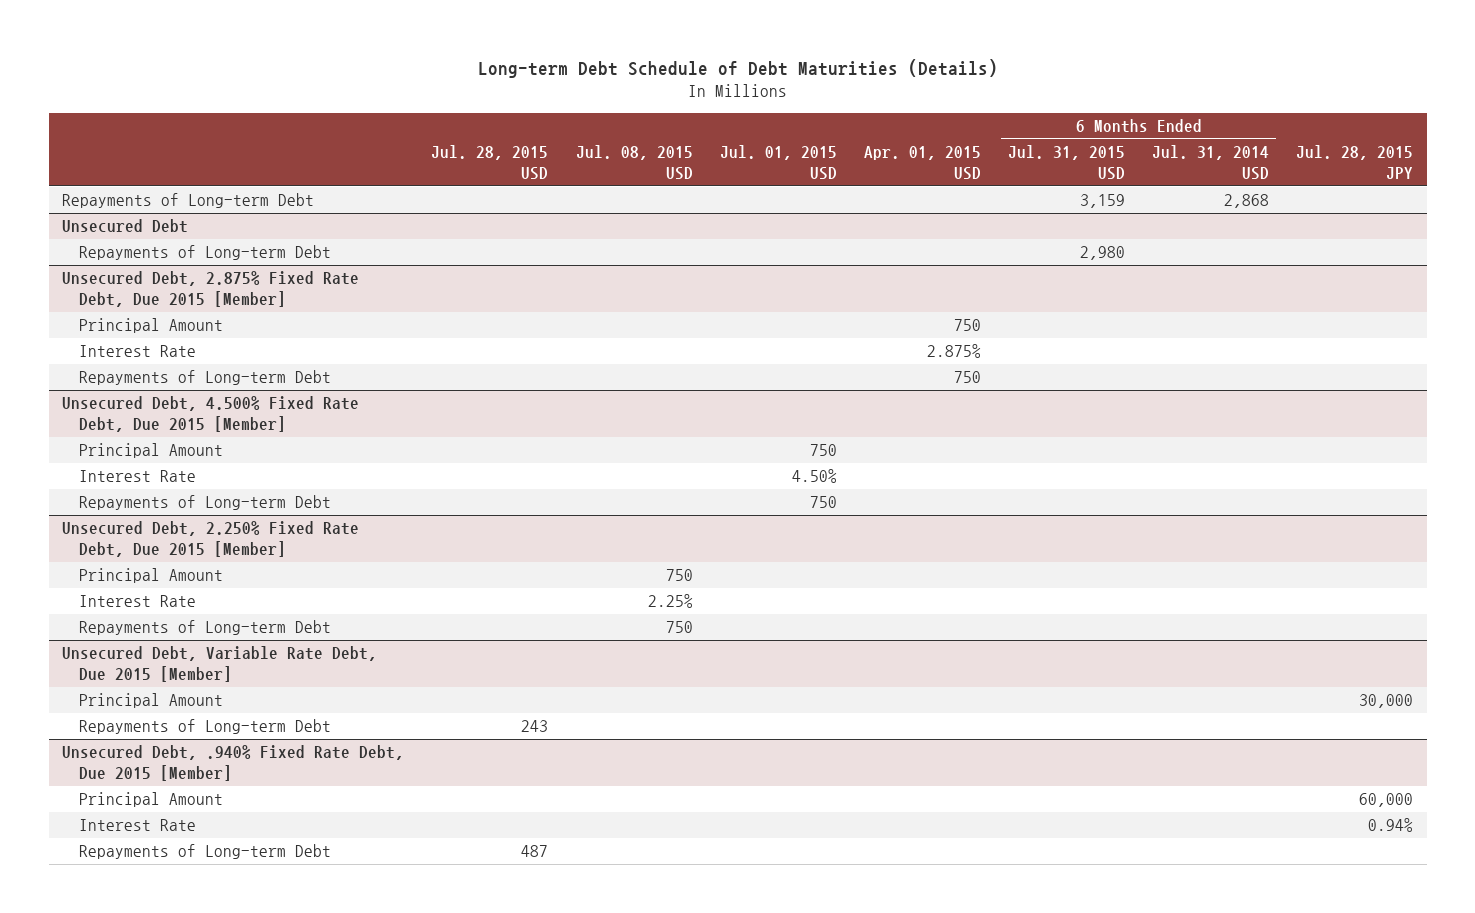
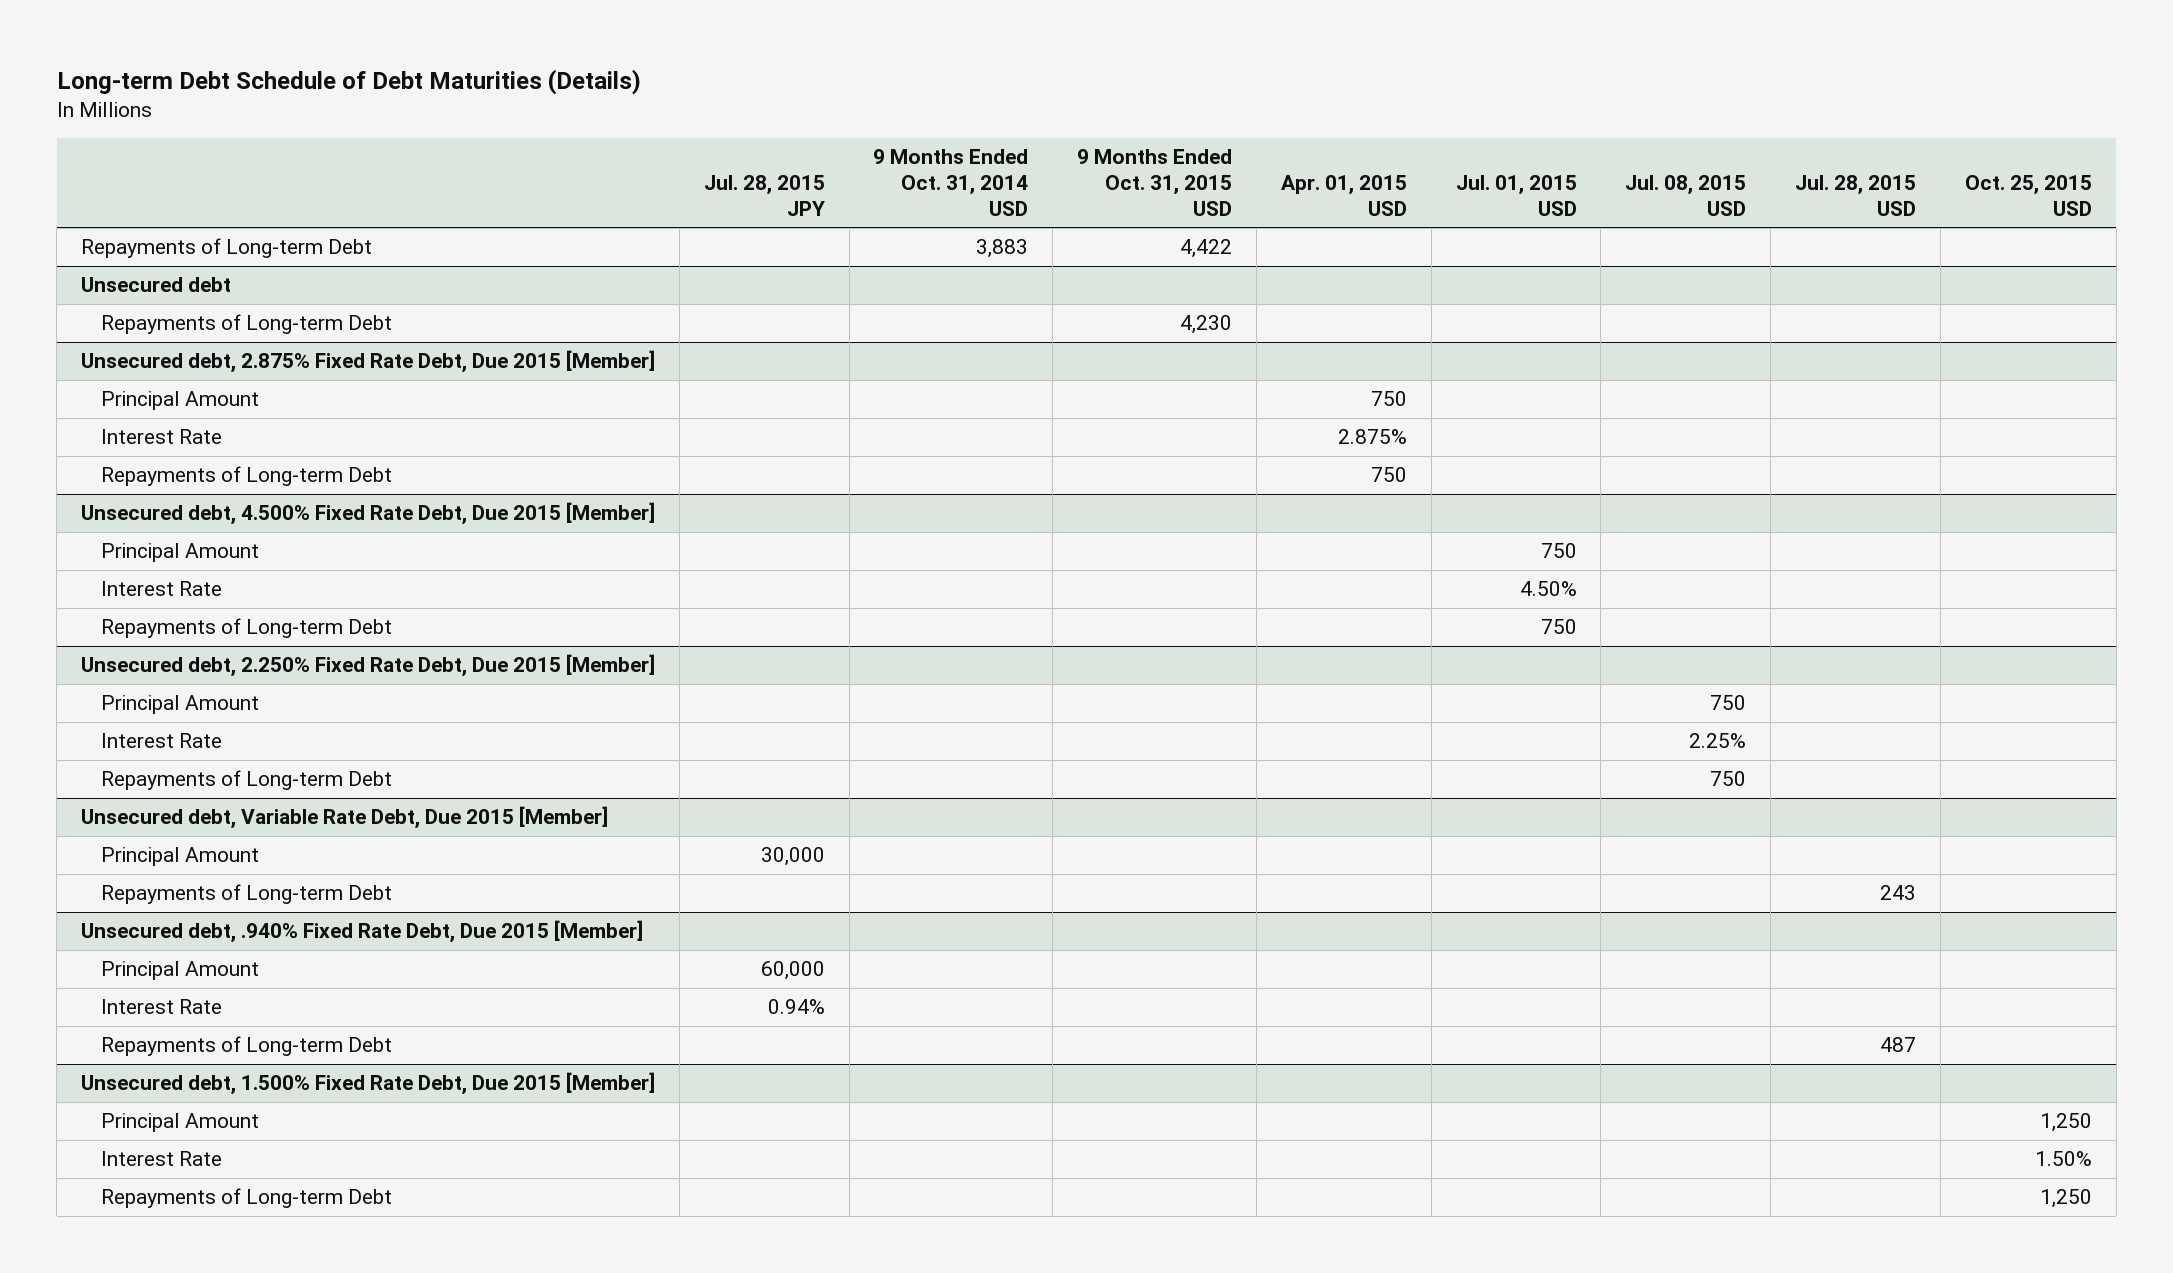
- | Jul. 28, 2015 USD | Jul. 08, 2015 USD | Jul. 01, 2015 USD | Apr. 01, 2015 USD | 6 Months Ended Jul. 31, 2015 USD | 6 Months Ended Jul. 31, 2014 USD | Jul. 28, 2015 JPY
+ | Jul. 28, 2015 JPY | 9 Months Ended Oct. 31, 2014 USD | 9 Months Ended Oct. 31, 2015 USD | Apr. 01, 2015 USD | Jul. 01, 2015 USD | Jul. 08, 2015 USD | Jul. 28, 2015 USD | Oct. 25, 2015 USD
- Unsecured Debt
+ Unsecured debt
- Unsecured Debt, 2.875% Fixed Rate Debt, Due 2015 [Member]
+ Unsecured debt, 2.875% Fixed Rate Debt, Due 2015 [Member]
- Unsecured Debt, 4.500% Fixed Rate Debt, Due 2015 [Member]
+ Unsecured debt, 4.500% Fixed Rate Debt, Due 2015 [Member]
- Unsecured Debt, 2.250% Fixed Rate Debt, Due 2015 [Member]
+ Unsecured debt, 2.250% Fixed Rate Debt, Due 2015 [Member]
- Unsecured Debt, Variable Rate Debt, Due 2015 [Member]
+ Unsecured debt, Variable Rate Debt, Due 2015 [Member]
- Unsecured Debt, .940% Fixed Rate Debt, Due 2015 [Member]
+ Unsecured debt, .940% Fixed Rate Debt, Due 2015 [Member]
+ Unsecured debt, 1.500% Fixed Rate Debt, Due 2015 [Member]
+ Principal Amount | | | | | | | | 1,250
+ Interest Rate | | | | | | | | 1.50%
+ Repayments of Long-term Debt | | | | | | | | 1,250

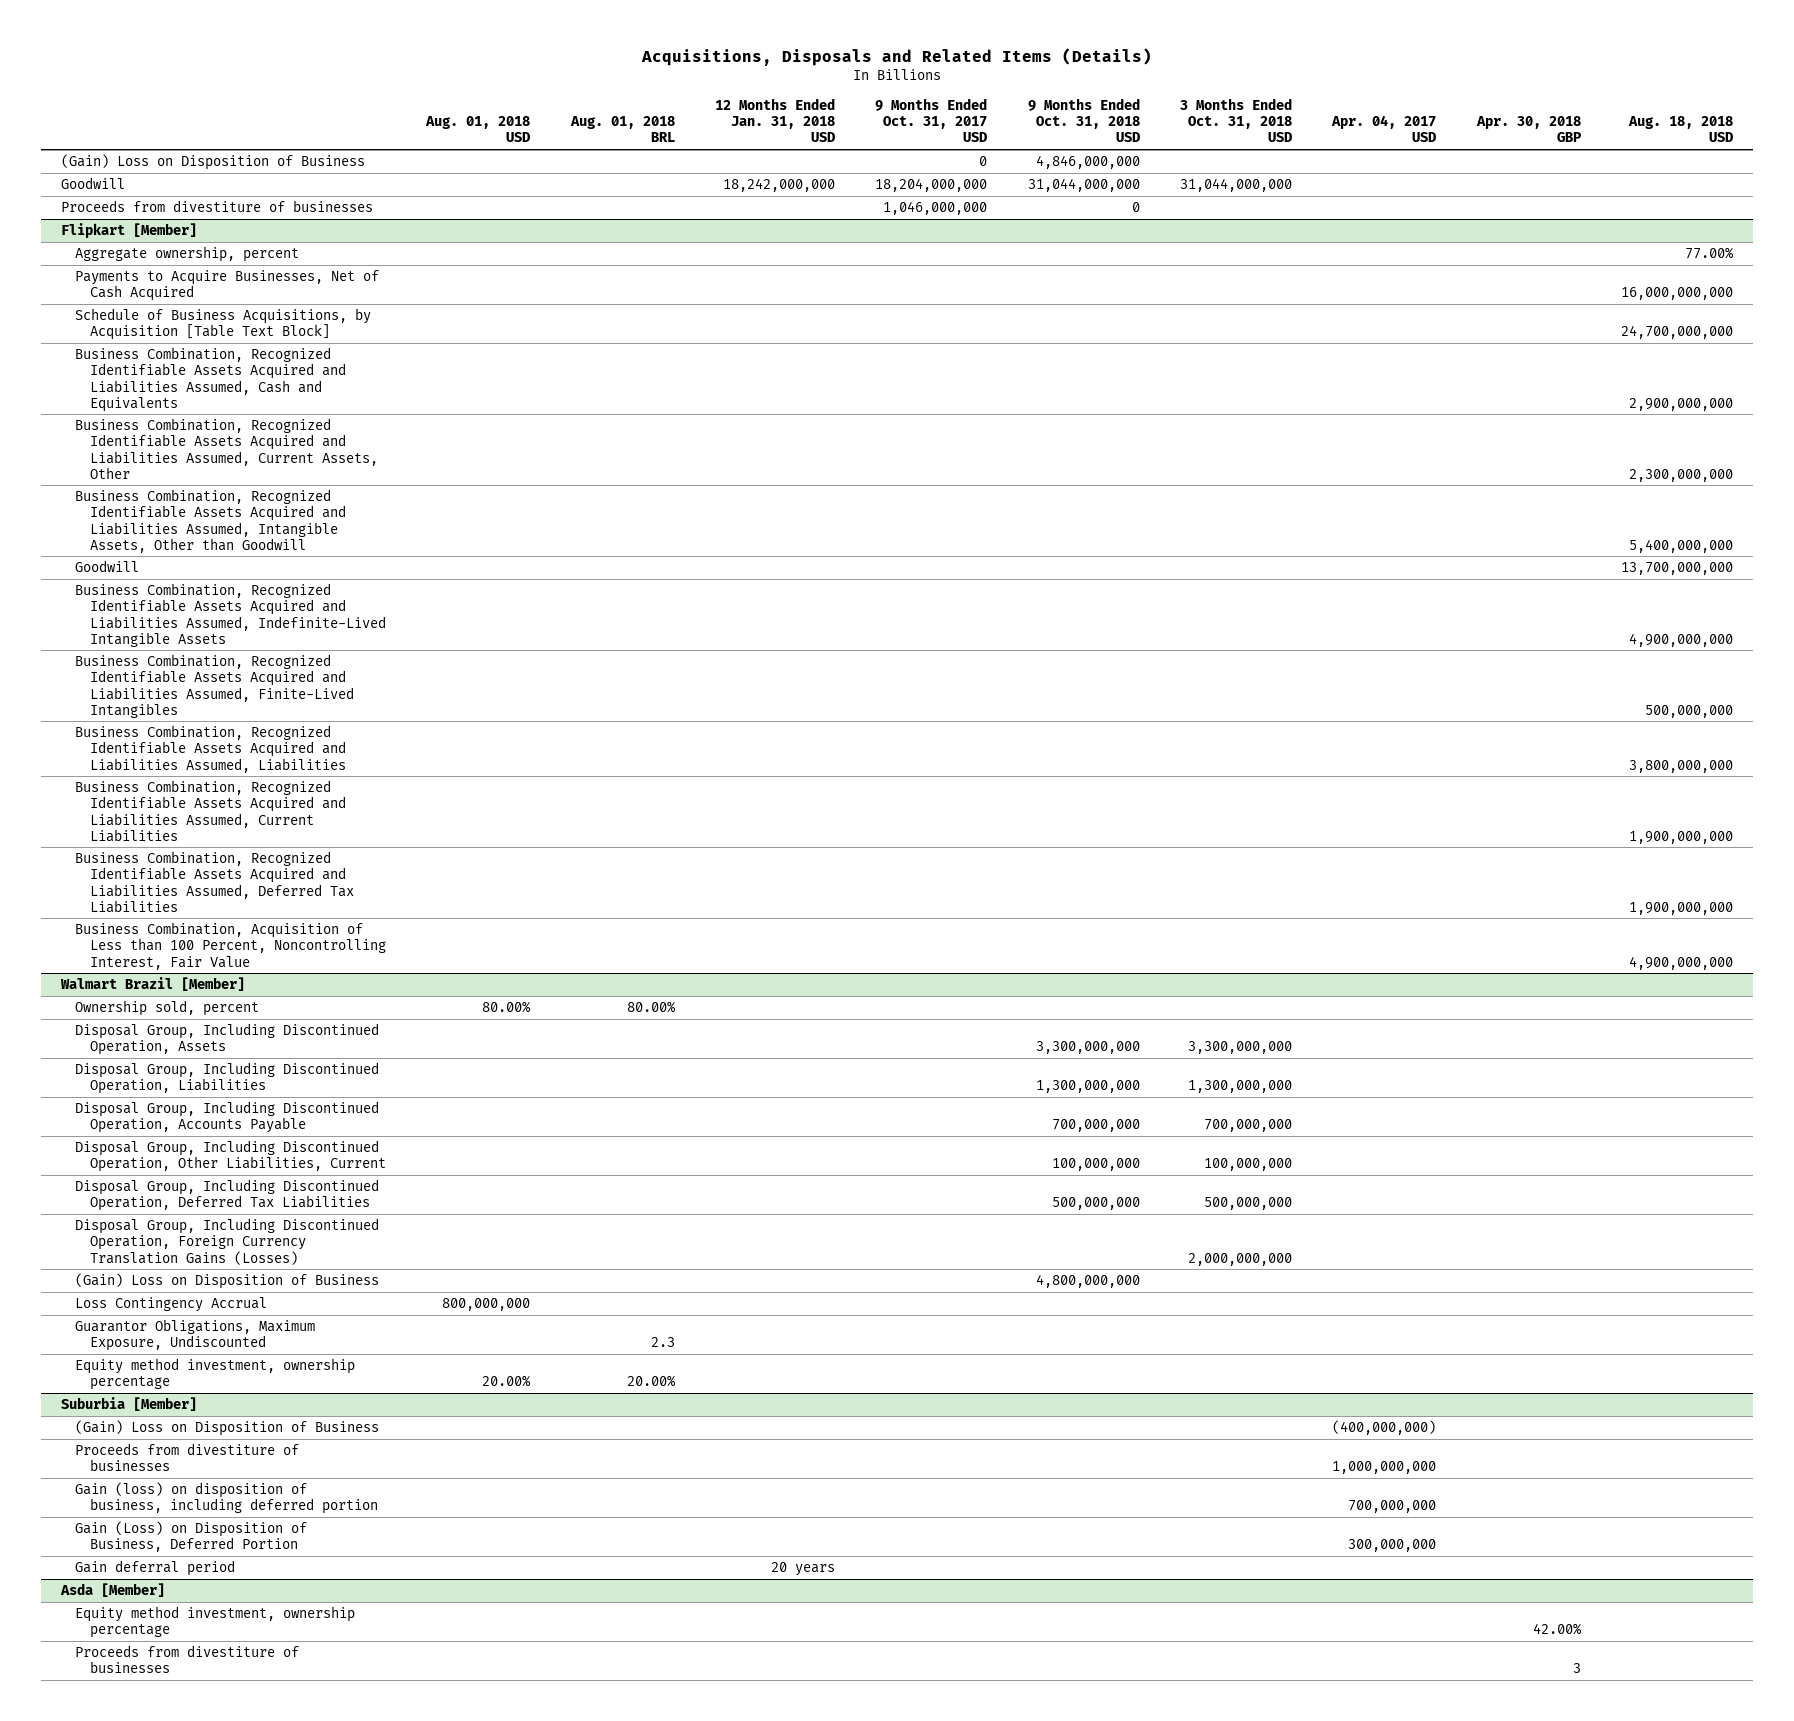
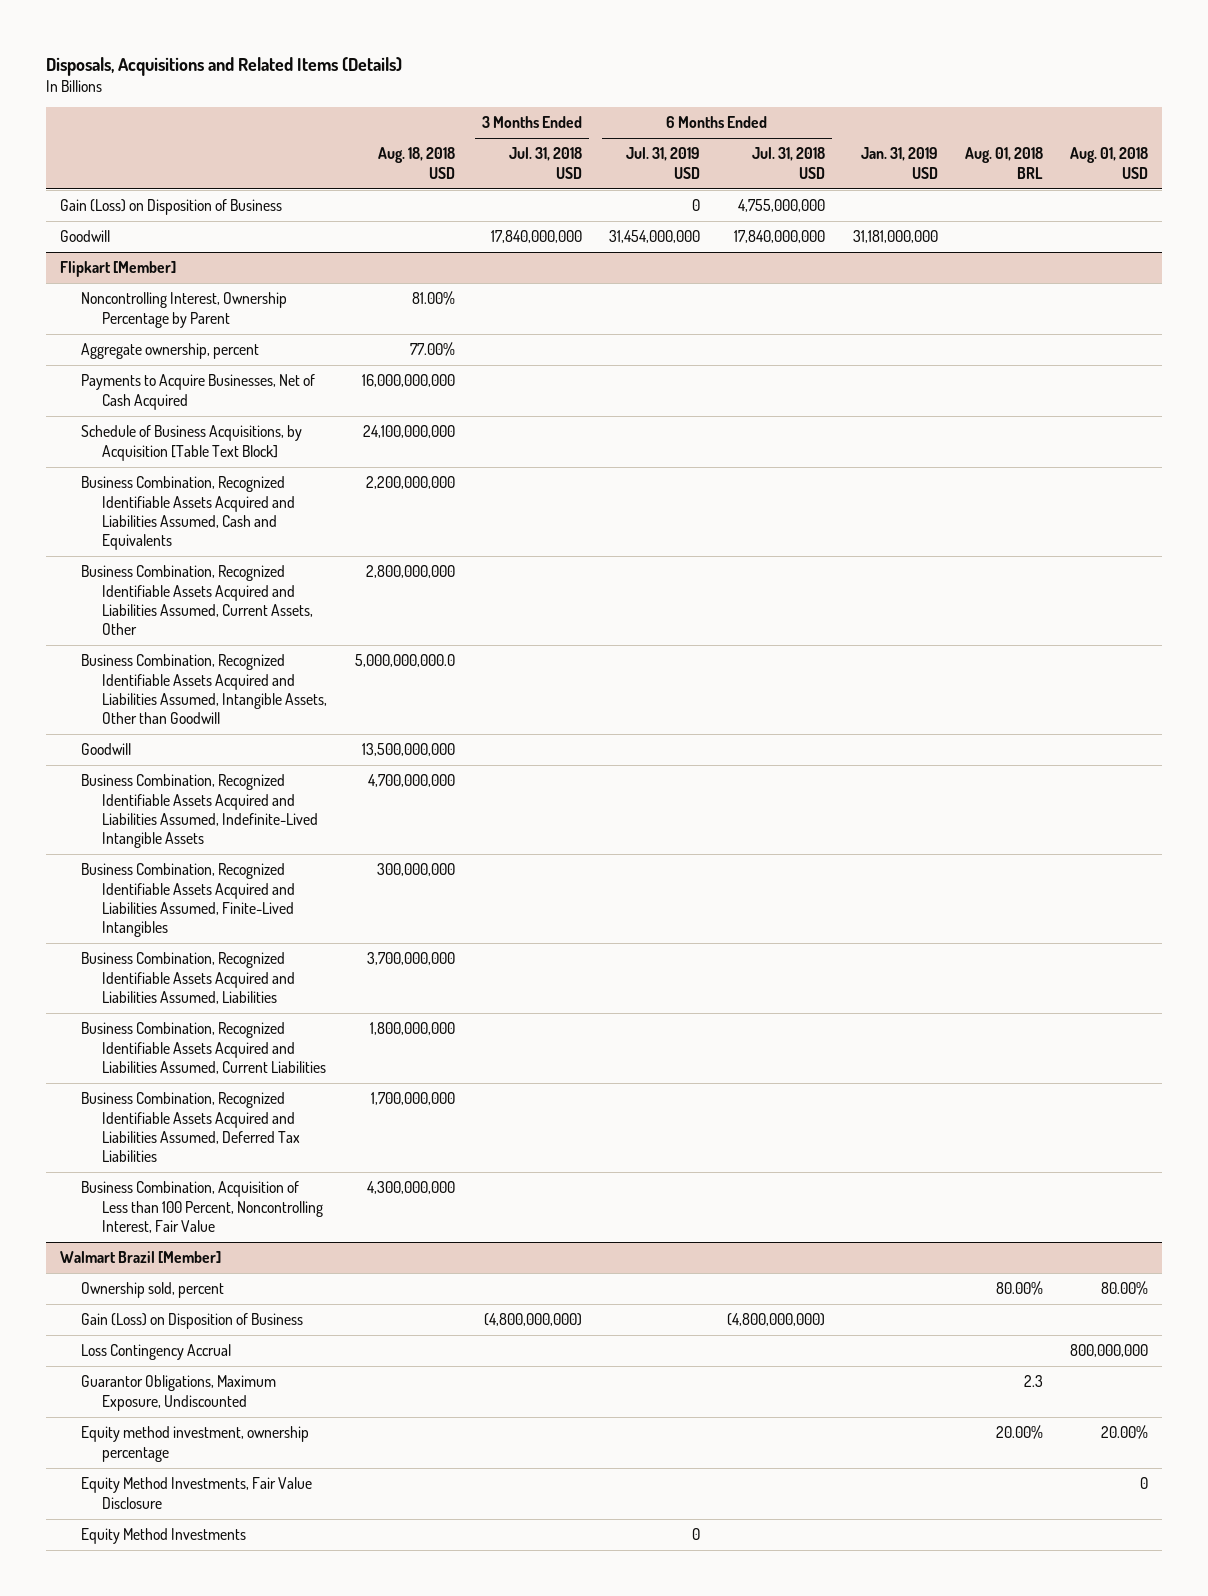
- Acquisitions, Disposals and Related Items (Details)
+ Disposals, Acquisitions and Related Items (Details)
- | Aug. 01, 2018 USD | Aug. 01, 2018 BRL | 12 Months Ended Jan. 31, 2018 USD | 9 Months Ended Oct. 31, 2017 USD | 9 Months Ended Oct. 31, 2018 USD | 3 Months Ended Oct. 31, 2018 USD | Apr. 04, 2017 USD | Apr. 30, 2018 GBP | Aug. 18, 2018 USD
+ | Aug. 18, 2018 USD | 3 Months Ended Jul. 31, 2018 USD | 6 Months Ended Jul. 31, 2019 USD | 6 Months Ended Jul. 31, 2018 USD | Jan. 31, 2019 USD | Aug. 01, 2018 BRL | Aug. 01, 2018 USD
- (Gain) Loss on Disposition of Business | | | | 0 | 4,846,000,000 | | | |
+ Gain (Loss) on Disposition of Business | | | 0 | 4,755,000,000 | | |
- Proceeds from divestiture of businesses | | | | 1,046,000,000 | 0 | | | |
@ Flipkart [Member]
+ Noncontrolling Interest, Ownership Percentage by Parent | 81.00% | | | | | |
- Schedule of Business Acquisitions, by Acquisition [Table Text Block] | | | | | | | | | 24,700,000,000
- Business Combination, Recognized Identifiable Assets Acquired and Liabilities Assumed, Cash and Equivalents | | | | | | | | | 2,900,000,000
- Business Combination, Recognized Identifiable Assets Acquired and Liabilities Assumed, Current Assets, Other | | | | | | | | | 2,300,000,000
- Business Combination, Recognized Identifiable Assets Acquired and Liabilities Assumed, Intangible Assets, Other than Goodwill | | | | | | | | | 5,400,000,000
- Goodwill | | | | | | | | | 13,700,000,000
- Business Combination, Recognized Identifiable Assets Acquired and Liabilities Assumed, Indefinite-Lived Intangible Assets | | | | | | | | | 4,900,000,000
- Business Combination, Recognized Identifiable Assets Acquired and Liabilities Assumed, Finite-Lived Intangibles | | | | | | | | | 500,000,000
- Business Combination, Recognized Identifiable Assets Acquired and Liabilities Assumed, Liabilities | | | | | | | | | 3,800,000,000
- Business Combination, Recognized Identifiable Assets Acquired and Liabilities Assumed, Current Liabilities | | | | | | | | | 1,900,000,000
- Business Combination, Recognized Identifiable Assets Acquired and Liabilities Assumed, Deferred Tax Liabilities | | | | | | | | | 1,900,000,000
- Business Combination, Acquisition of Less than 100 Percent, Noncontrolling Interest, Fair Value | | | | | | | | | 4,900,000,000
+ Schedule of Business Acquisitions, by Acquisition [Table Text Block] | 24,100,000,000 | | | | | |
+ Business Combination, Recognized Identifiable Assets Acquired and Liabilities Assumed, Cash and Equivalents | 2,200,000,000 | | | | | |
+ Business Combination, Recognized Identifiable Assets Acquired and Liabilities Assumed, Current Assets, Other | 2,800,000,000 | | | | | |
+ Business Combination, Recognized Identifiable Assets Acquired and Liabilities Assumed, Intangible Assets, Other than Goodwill | 5,000,000,000.0 | | | | | |
+ Goodwill | 13,500,000,000 | | | | | |
+ Business Combination, Recognized Identifiable Assets Acquired and Liabilities Assumed, Indefinite-Lived Intangible Assets | 4,700,000,000 | | | | | |
+ Business Combination, Recognized Identifiable Assets Acquired and Liabilities Assumed, Finite-Lived Intangibles | 300,000,000 | | | | | |
+ Business Combination, Recognized Identifiable Assets Acquired and Liabilities Assumed, Liabilities | 3,700,000,000 | | | | | |
+ Business Combination, Recognized Identifiable Assets Acquired and Liabilities Assumed, Current Liabilities | 1,800,000,000 | | | | | |
+ Business Combination, Recognized Identifiable Assets Acquired and Liabilities Assumed, Deferred Tax Liabilities | 1,700,000,000 | | | | | |
+ Business Combination, Acquisition of Less than 100 Percent, Noncontrolling Interest, Fair Value | 4,300,000,000 | | | | | |
@ Walmart Brazil [Member]
- Disposal Group, Including Discontinued Operation, Assets | | | | | 3,300,000,000 | 3,300,000,000 | | |
- Disposal Group, Including Discontinued Operation, Liabilities | | | | | 1,300,000,000 | 1,300,000,000 | | |
- Disposal Group, Including Discontinued Operation, Accounts Payable | | | | | 700,000,000 | 700,000,000 | | |
- Disposal Group, Including Discontinued Operation, Other Liabilities, Current | | | | | 100,000,000 | 100,000,000 | | |
- Disposal Group, Including Discontinued Operation, Deferred Tax Liabilities | | | | | 500,000,000 | 500,000,000 | | |
- Disposal Group, Including Discontinued Operation, Foreign Currency Translation Gains (Losses) | | | | | | 2,000,000,000 | | |
- (Gain) Loss on Disposition of Business | | | | | 4,800,000,000 | | | |
+ Gain (Loss) on Disposition of Business | | (4,800,000,000) | | (4,800,000,000) | | |
- Suburbia [Member]
- (Gain) Loss on Disposition of Business | | | | | | | (400,000,000) | |
- Proceeds from divestiture of businesses | | | | | | | 1,000,000,000 | |
- Gain (loss) on disposition of business, including deferred portion | | | | | | | 700,000,000 | |
- Gain (Loss) on Disposition of Business, Deferred Portion | | | | | | | 300,000,000 | |
- Gain deferral period | | | 20 years | | | | | |
- Asda [Member]
- Equity method investment, ownership percentage | | | | | | | | 42.00% |
- Proceeds from divestiture of businesses | | | | | | | | 3 |
@ Walmart Brazil [Member]
+ Equity Method Investments, Fair Value Disclosure | | | | | | | 0
+ Equity Method Investments | | | 0 | | | |

